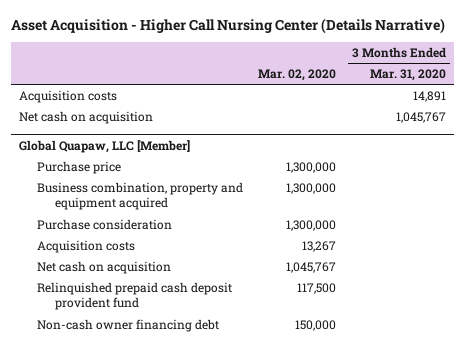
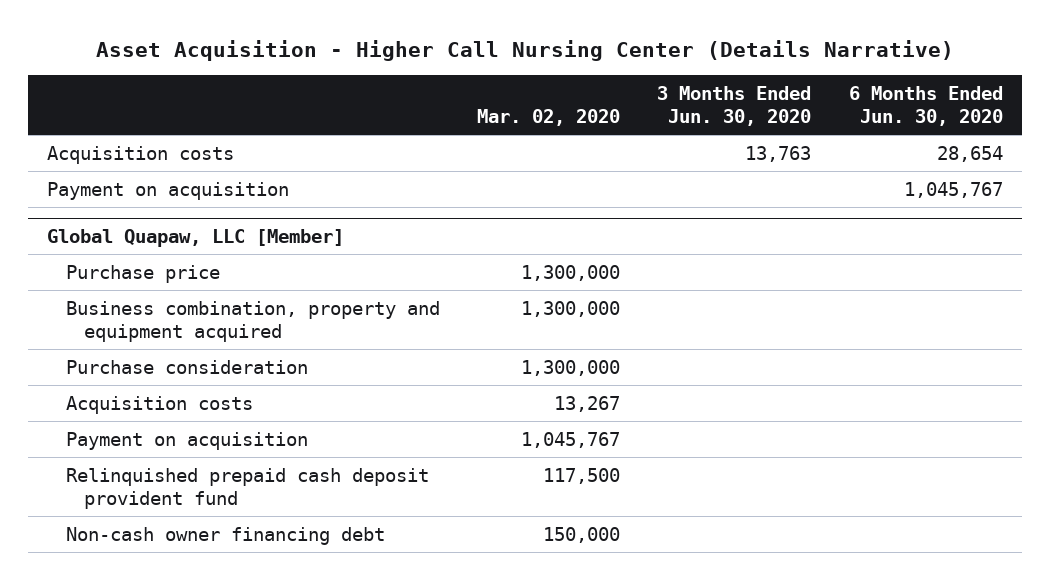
- | Mar. 02, 2020 | 3 Months Ended Mar. 31, 2020
+ | Mar. 02, 2020 | 3 Months Ended Jun. 30, 2020 | 6 Months Ended Jun. 30, 2020
- Net cash on acquisition | | 1,045,767
+ Payment on acquisition | | | 1,045,767
@ Global Quapaw, LLC [Member]
- Net cash on acquisition | 1,045,767 |
+ Payment on acquisition | 1,045,767 | |

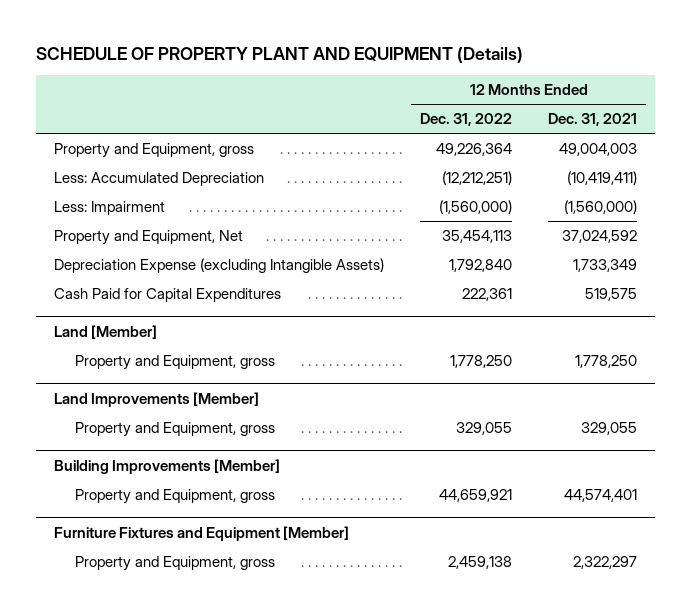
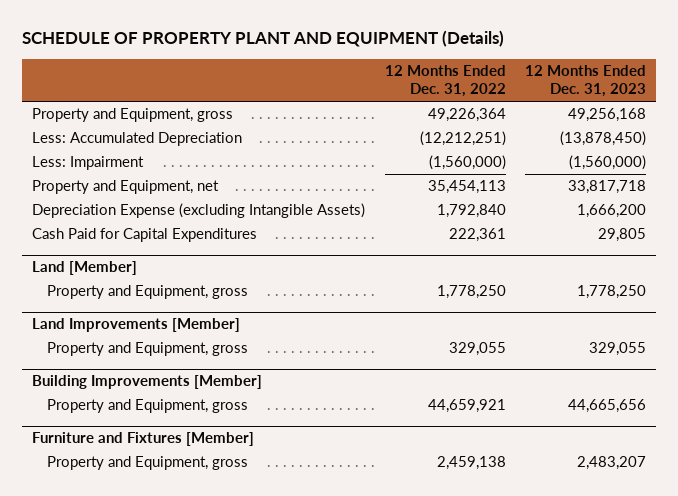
- | 12 Months Ended Dec. 31, 2022 | 12 Months Ended Dec. 31, 2021
+ | 12 Months Ended Dec. 31, 2022 | 12 Months Ended Dec. 31, 2023
- Property and Equipment, Net | 35,454,113 | 37,024,592
+ Property and Equipment, net | 35,454,113 | 33,817,718
- Furniture Fixtures and Equipment [Member]
+ Furniture and Fixtures [Member]

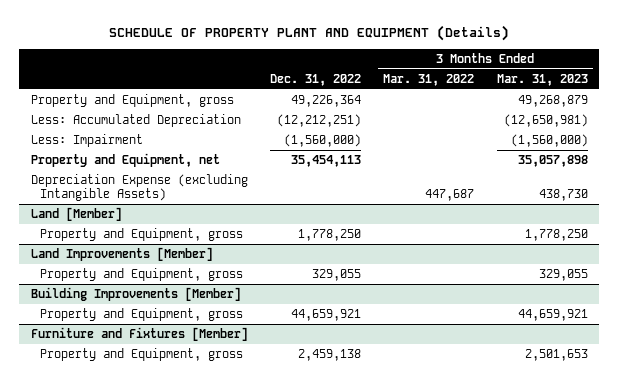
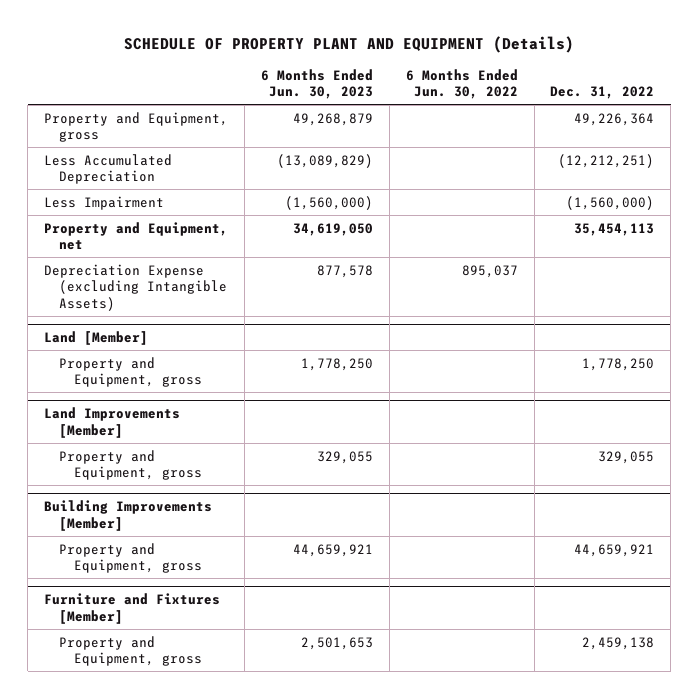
- | Dec. 31, 2022 | 3 Months Ended Mar. 31, 2022 | 3 Months Ended Mar. 31, 2023
+ | 6 Months Ended Jun. 30, 2023 | 6 Months Ended Jun. 30, 2022 | Dec. 31, 2022
- Less: Accumulated Depreciation | (12,212,251) | | (12,650,981)
- Less: Impairment | (1,560,000) | | (1,560,000)
+ Less Accumulated Depreciation | (13,089,829) | | (12,212,251)
+ Less Impairment | (1,560,000) | | (1,560,000)

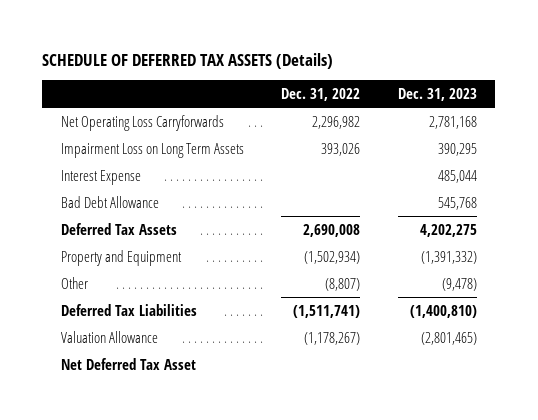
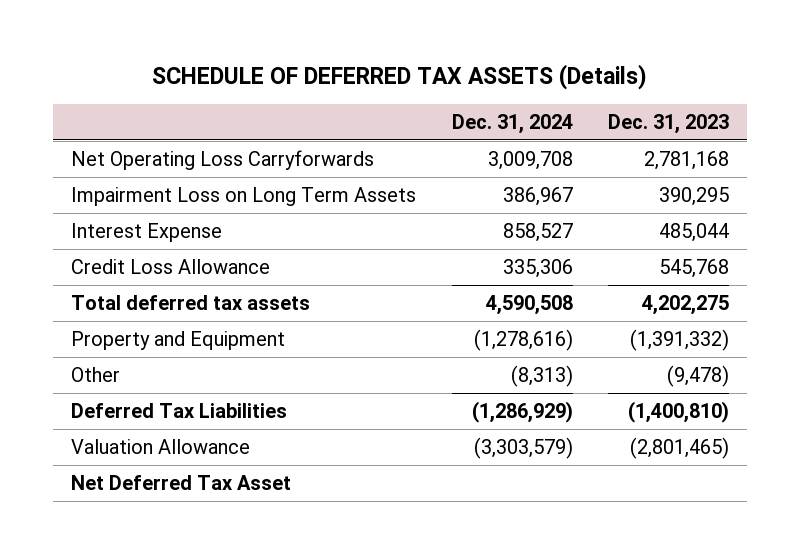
- | Dec. 31, 2022 | Dec. 31, 2023
+ | Dec. 31, 2024 | Dec. 31, 2023
- Bad Debt Allowance | | 545,768
- Deferred Tax Assets | 2,690,008 | 4,202,275
+ Credit Loss Allowance | 335,306 | 545,768
+ Total deferred tax assets | 4,590,508 | 4,202,275

